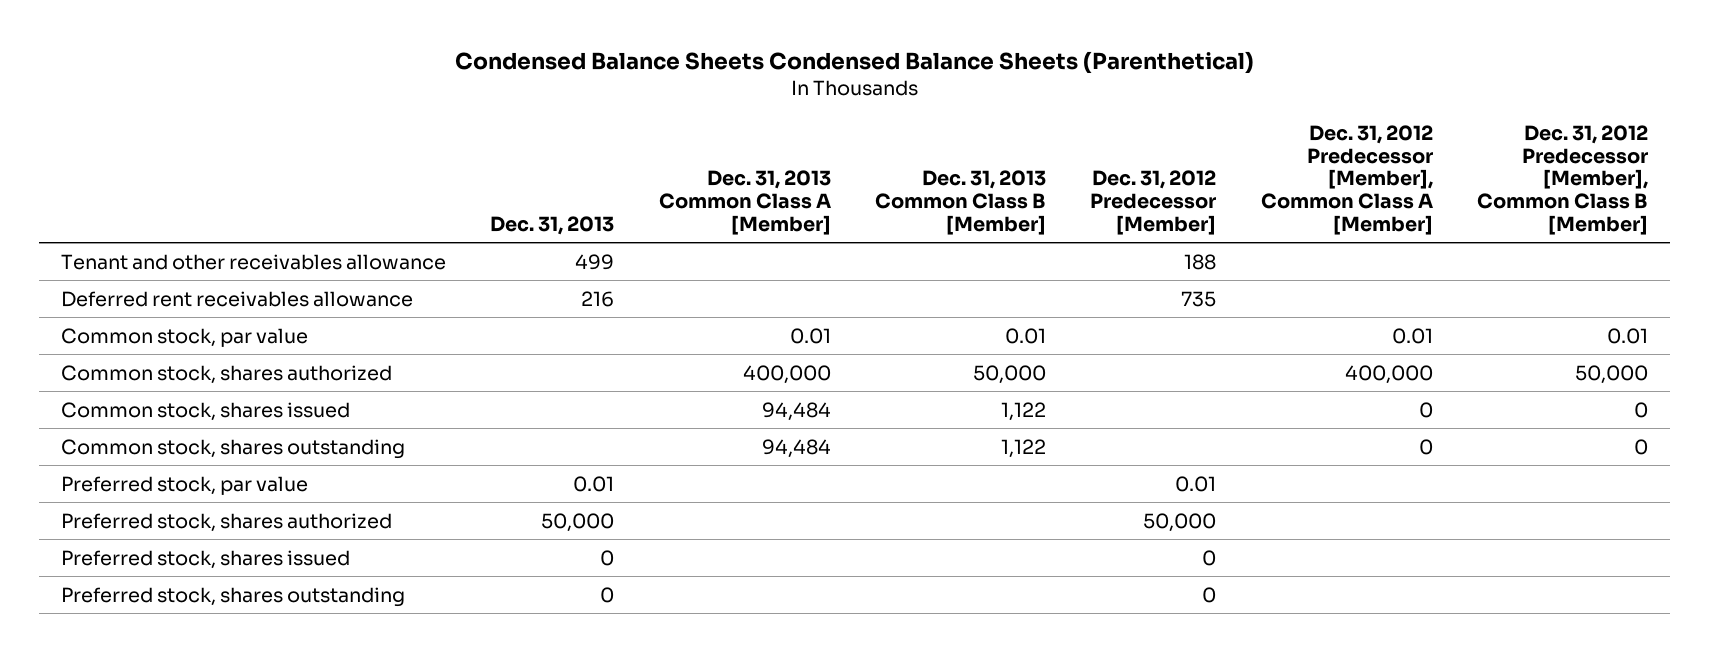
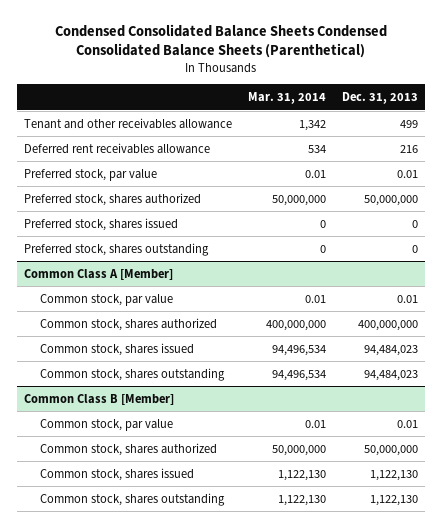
- Condensed Balance Sheets Condensed Balance Sheets (Parenthetical)
+ Condensed Consolidated Balance Sheets Condensed Consolidated Balance Sheets (Parenthetical)
- | Dec. 31, 2013 | Dec. 31, 2013 Common Class A [Member] | Dec. 31, 2013 Common Class B [Member] | Dec. 31, 2012 Predecessor [Member] | Dec. 31, 2012 Predecessor [Member], Common Class A [Member] | Dec. 31, 2012 Predecessor [Member], Common Class B [Member]
+ | Mar. 31, 2014 | Dec. 31, 2013
- Common stock, par value | | 0.01 | 0.01 | | 0.01 | 0.01
- Common stock, shares authorized | | 400,000 | 50,000 | | 400,000 | 50,000
- Common stock, shares issued | | 94,484 | 1,122 | | 0 | 0
- Common stock, shares outstanding | | 94,484 | 1,122 | | 0 | 0
- Preferred stock, shares authorized | 50,000 | | | 50,000 | |
+ Preferred stock, shares authorized | 50,000,000 | 50,000,000
+ Common Class A [Member]
+ Common stock, par value | 0.01 | 0.01
+ Common stock, shares authorized | 400,000,000 | 400,000,000
+ Common stock, shares issued | 94,496,534 | 94,484,023
+ Common stock, shares outstanding | 94,496,534 | 94,484,023
+ Common Class B [Member]
+ Common stock, par value | 0.01 | 0.01
+ Common stock, shares authorized | 50,000,000 | 50,000,000
+ Common stock, shares issued | 1,122,130 | 1,122,130
+ Common stock, shares outstanding | 1,122,130 | 1,122,130

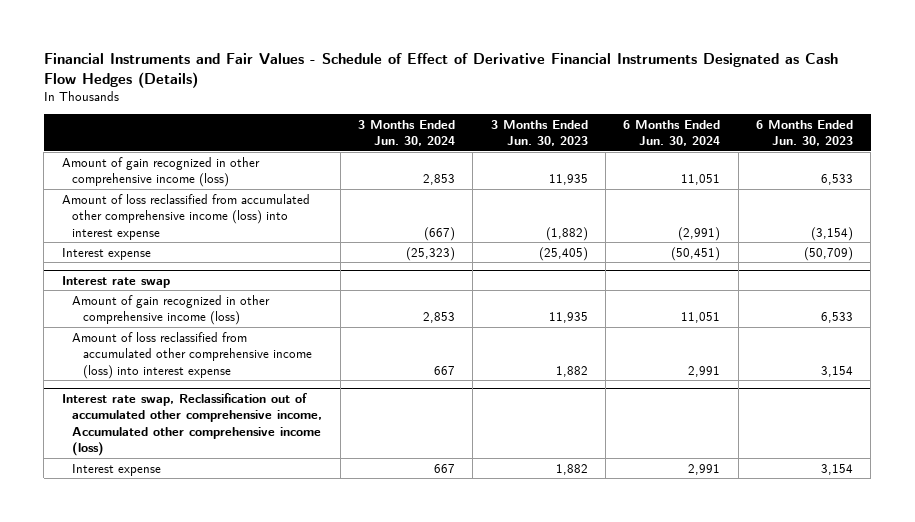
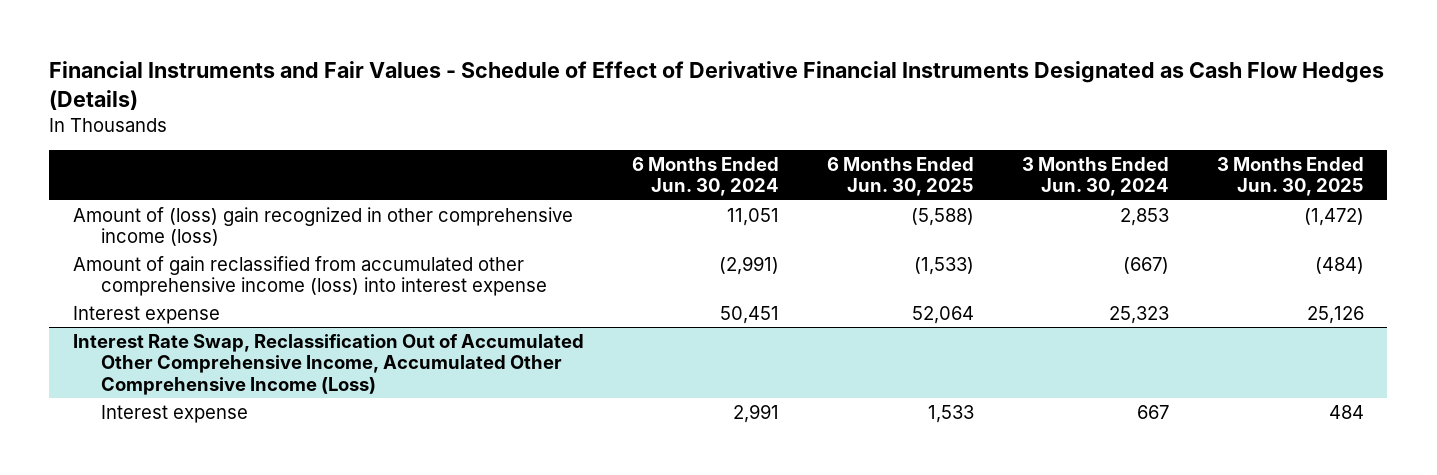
- | 3 Months Ended Jun. 30, 2024 | 3 Months Ended Jun. 30, 2023 | 6 Months Ended Jun. 30, 2024 | 6 Months Ended Jun. 30, 2023
+ | 6 Months Ended Jun. 30, 2024 | 6 Months Ended Jun. 30, 2025 | 3 Months Ended Jun. 30, 2024 | 3 Months Ended Jun. 30, 2025
- Amount of gain recognized in other comprehensive income (loss) | 2,853 | 11,935 | 11,051 | 6,533
- Amount of loss reclassified from accumulated other comprehensive income (loss) into interest expense | (667) | (1,882) | (2,991) | (3,154)
- Interest expense | (25,323) | (25,405) | (50,451) | (50,709)
- Interest rate swap
- Amount of gain recognized in other comprehensive income (loss) | 2,853 | 11,935 | 11,051 | 6,533
- Amount of loss reclassified from accumulated other comprehensive income (loss) into interest expense | 667 | 1,882 | 2,991 | 3,154
- Interest rate swap, Reclassification out of accumulated other comprehensive income, Accumulated other comprehensive income (loss)
+ Amount of (loss) gain recognized in other comprehensive income (loss) | 11,051 | (5,588) | 2,853 | (1,472)
+ Amount of gain reclassified from accumulated other comprehensive income (loss) into interest expense | (2,991) | (1,533) | (667) | (484)
+ Interest expense | 50,451 | 52,064 | 25,323 | 25,126
+ Interest Rate Swap, Reclassification Out of Accumulated Other Comprehensive Income, Accumulated Other Comprehensive Income (Loss)

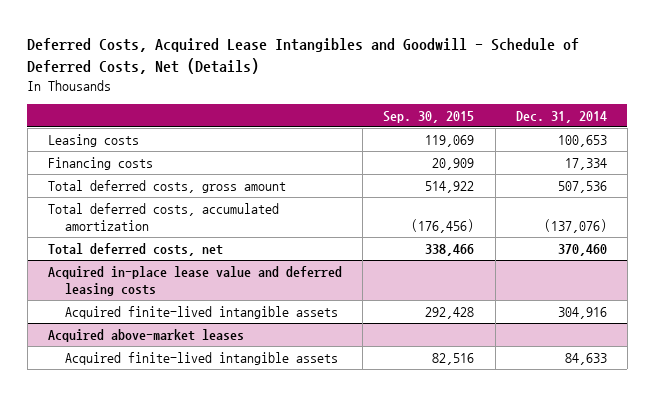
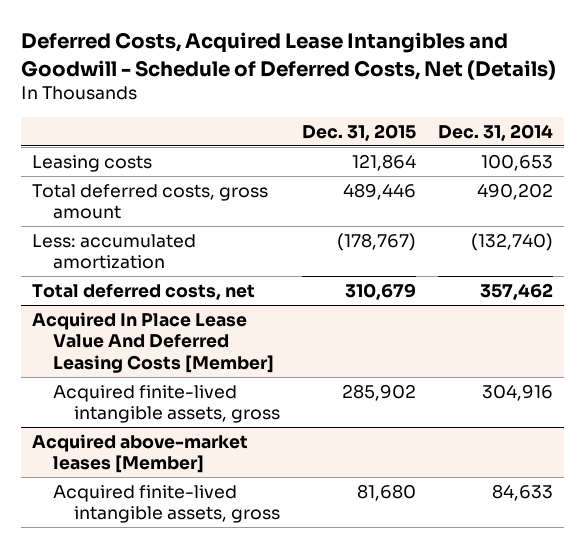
- | Sep. 30, 2015 | Dec. 31, 2014
+ | Dec. 31, 2015 | Dec. 31, 2014
- Financing costs | 20,909 | 17,334
- Total deferred costs, gross amount | 514,922 | 507,536
- Total deferred costs, accumulated amortization | (176,456) | (137,076)
- Total deferred costs, net | 338,466 | 370,460
- Acquired in-place lease value and deferred leasing costs
- Acquired finite-lived intangible assets | 292,428 | 304,916
- Acquired above-market leases
- Acquired finite-lived intangible assets | 82,516 | 84,633
+ Total deferred costs, gross amount | 489,446 | 490,202
+ Less: accumulated amortization | (178,767) | (132,740)
+ Total deferred costs, net | 310,679 | 357,462
+ Acquired In Place Lease Value And Deferred Leasing Costs [Member]
+ Acquired finite-lived intangible assets, gross | 285,902 | 304,916
+ Acquired above-market leases [Member]
+ Acquired finite-lived intangible assets, gross | 81,680 | 84,633

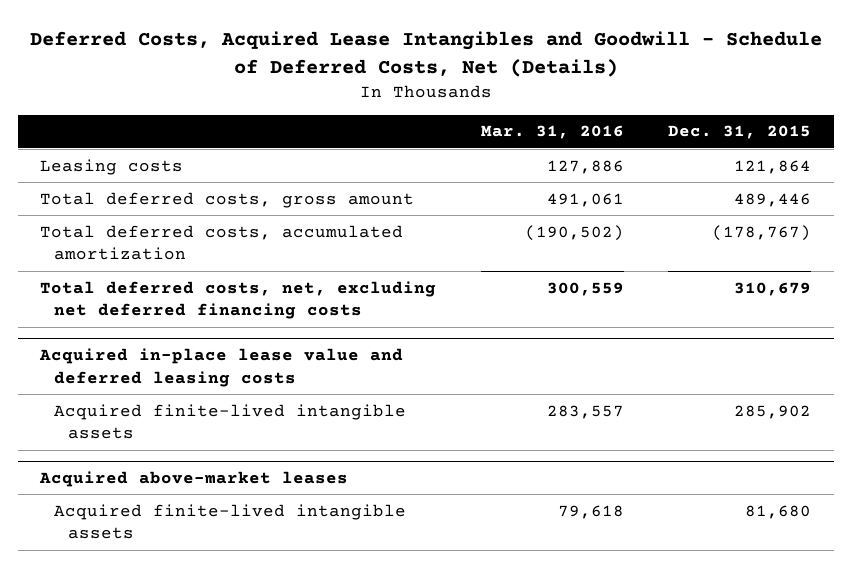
- | Dec. 31, 2015 | Dec. 31, 2014
+ | Mar. 31, 2016 | Dec. 31, 2015
- Less: accumulated amortization | (178,767) | (132,740)
- Total deferred costs, net | 310,679 | 357,462
- Acquired In Place Lease Value And Deferred Leasing Costs [Member]
- Acquired finite-lived intangible assets, gross | 285,902 | 304,916
- Acquired above-market leases [Member]
- Acquired finite-lived intangible assets, gross | 81,680 | 84,633
+ Total deferred costs, accumulated amortization | (190,502) | (178,767)
+ Total deferred costs, net, excluding net deferred financing costs | 300,559 | 310,679
+ Acquired in-place lease value and deferred leasing costs
+ Acquired finite-lived intangible assets | 283,557 | 285,902
+ Acquired above-market leases
+ Acquired finite-lived intangible assets | 79,618 | 81,680

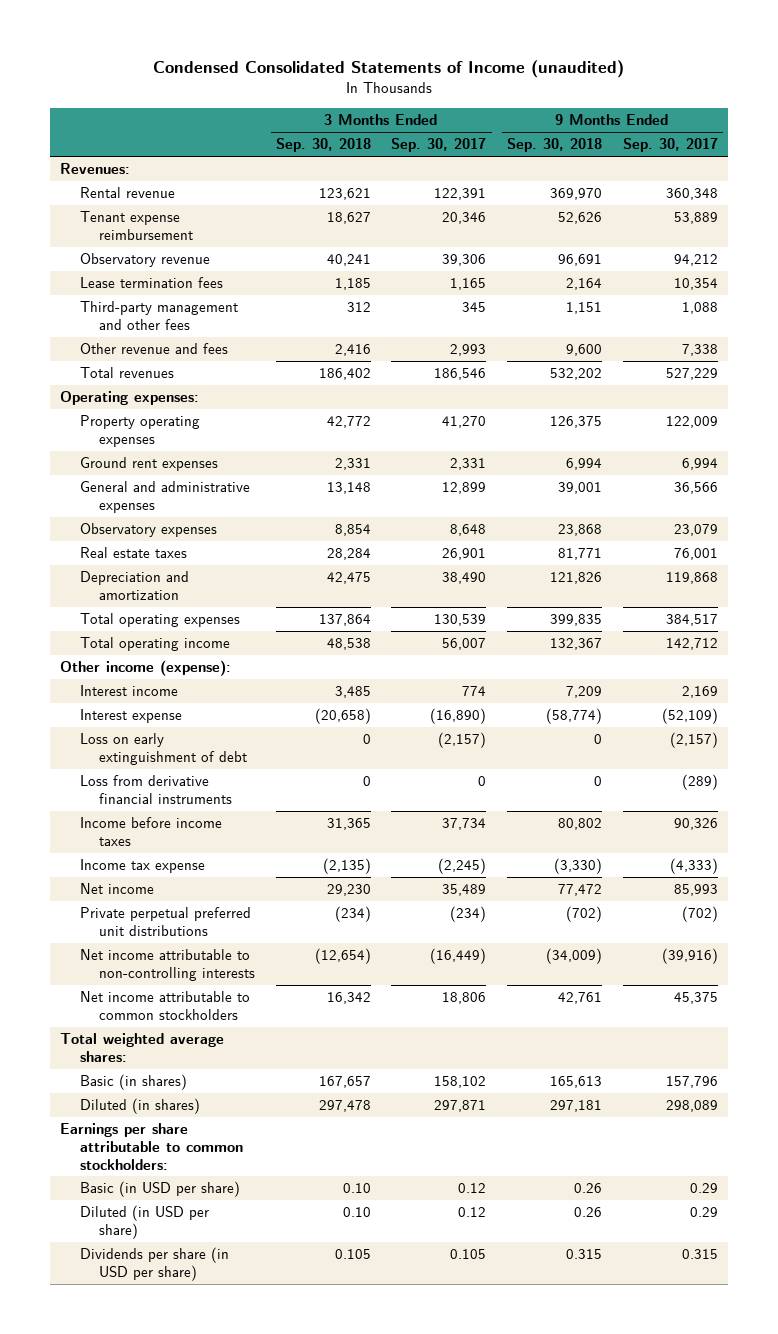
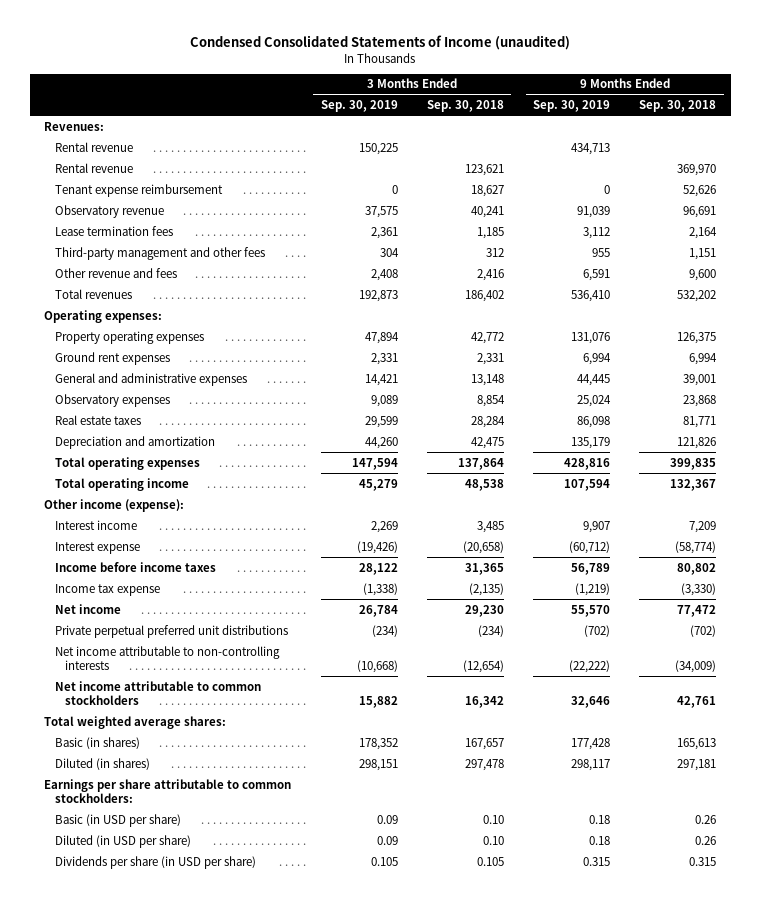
- | 3 Months Ended Sep. 30, 2018 | 3 Months Ended Sep. 30, 2017 | 9 Months Ended Sep. 30, 2018 | 9 Months Ended Sep. 30, 2017
+ | 3 Months Ended Sep. 30, 2019 | 3 Months Ended Sep. 30, 2018 | 9 Months Ended Sep. 30, 2019 | 9 Months Ended Sep. 30, 2018
+ Rental revenue | 150,225 | | 434,713 |
- Loss on early extinguishment of debt | 0 | (2,157) | 0 | (2,157)
- Loss from derivative financial instruments | 0 | 0 | 0 | (289)

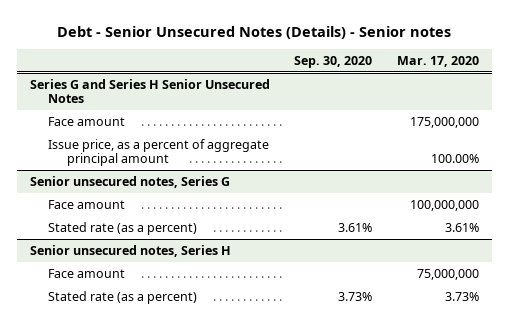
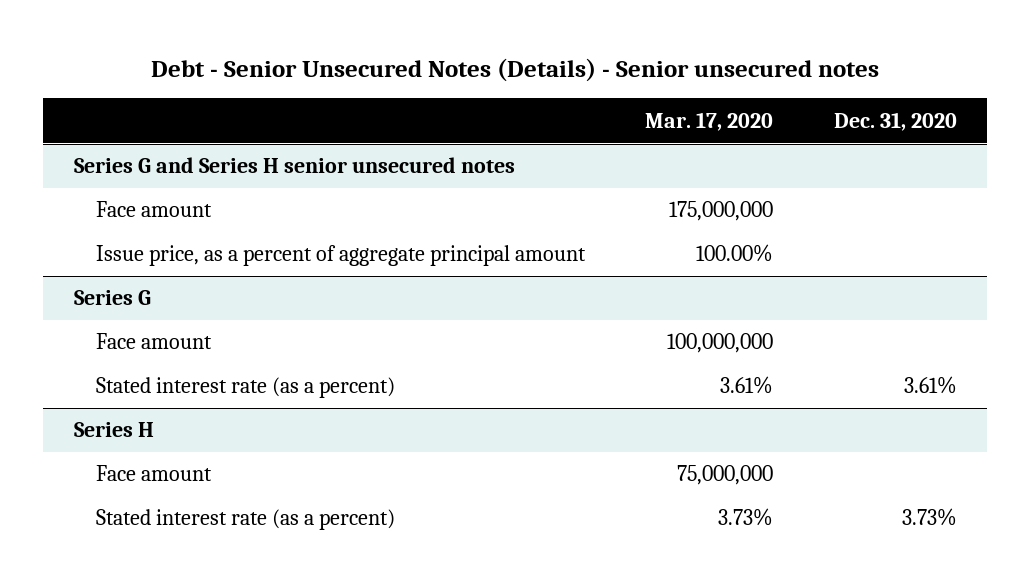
- Debt - Senior Unsecured Notes (Details) - Senior notes
+ Debt - Senior Unsecured Notes (Details) - Senior unsecured notes
- | Sep. 30, 2020 | Mar. 17, 2020
+ | Mar. 17, 2020 | Dec. 31, 2020
- Series G and Series H Senior Unsecured Notes
+ Series G and Series H senior unsecured notes
- Senior unsecured notes, Series G
+ Series G
- Stated rate (as a percent) | 3.61% | 3.61%
- Senior unsecured notes, Series H
+ Stated interest rate (as a percent) | 3.61% | 3.61%
+ Series H
- Stated rate (as a percent) | 3.73% | 3.73%
+ Stated interest rate (as a percent) | 3.73% | 3.73%

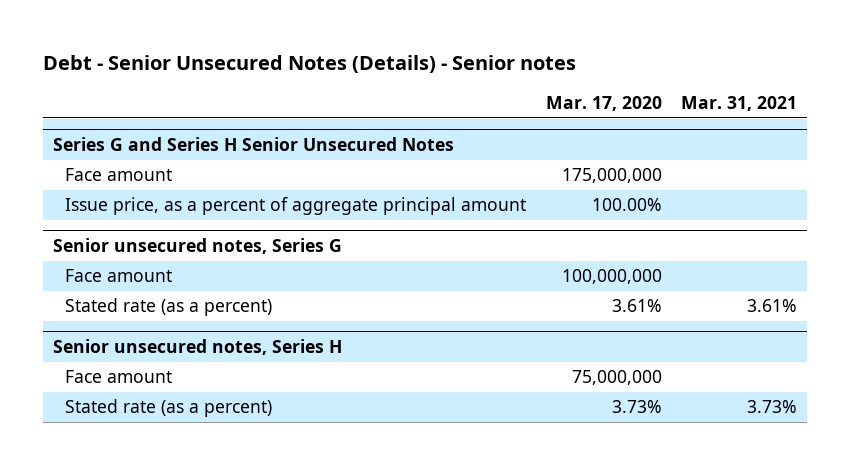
- Debt - Senior Unsecured Notes (Details) - Senior unsecured notes
+ Debt - Senior Unsecured Notes (Details) - Senior notes
- | Mar. 17, 2020 | Dec. 31, 2020
+ | Mar. 17, 2020 | Mar. 31, 2021
- Series G and Series H senior unsecured notes
+ Series G and Series H Senior Unsecured Notes
- Series G
+ Senior unsecured notes, Series G
- Stated interest rate (as a percent) | 3.61% | 3.61%
- Series H
+ Stated rate (as a percent) | 3.61% | 3.61%
+ Senior unsecured notes, Series H
- Stated interest rate (as a percent) | 3.73% | 3.73%
+ Stated rate (as a percent) | 3.73% | 3.73%

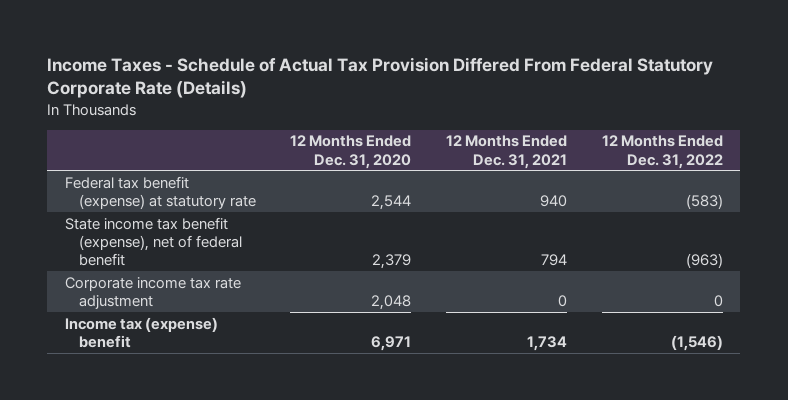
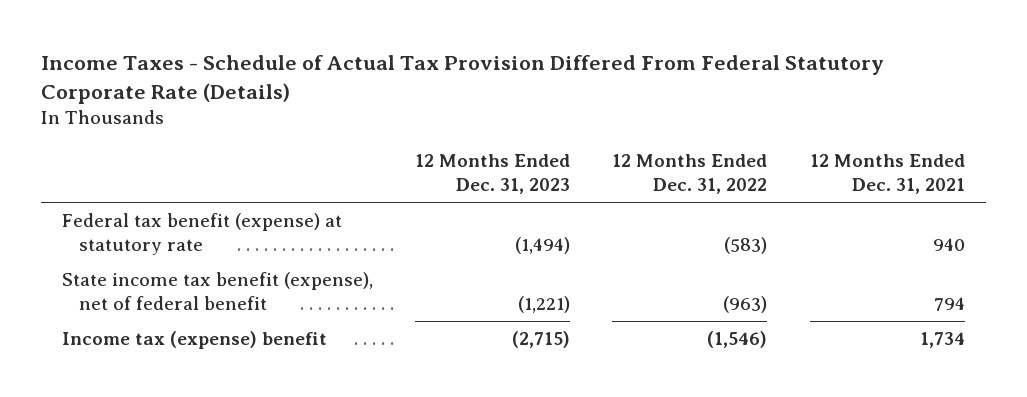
- | 12 Months Ended Dec. 31, 2020 | 12 Months Ended Dec. 31, 2021 | 12 Months Ended Dec. 31, 2022
+ | 12 Months Ended Dec. 31, 2023 | 12 Months Ended Dec. 31, 2022 | 12 Months Ended Dec. 31, 2021
- Corporate income tax rate adjustment | 2,048 | 0 | 0

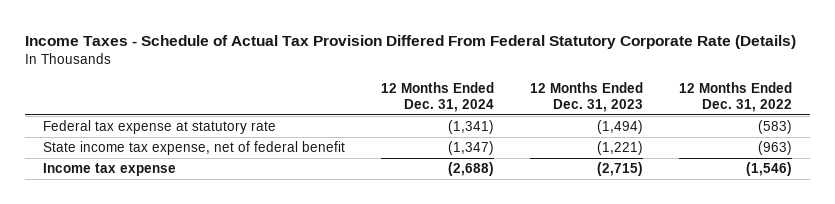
- | 12 Months Ended Dec. 31, 2023 | 12 Months Ended Dec. 31, 2022 | 12 Months Ended Dec. 31, 2021
+ | 12 Months Ended Dec. 31, 2024 | 12 Months Ended Dec. 31, 2023 | 12 Months Ended Dec. 31, 2022
- Federal tax benefit (expense) at statutory rate | (1,494) | (583) | 940
- State income tax benefit (expense), net of federal benefit | (1,221) | (963) | 794
- Income tax (expense) benefit | (2,715) | (1,546) | 1,734
+ Federal tax expense at statutory rate | (1,341) | (1,494) | (583)
+ State income tax expense, net of federal benefit | (1,347) | (1,221) | (963)
+ Income tax expense | (2,688) | (2,715) | (1,546)

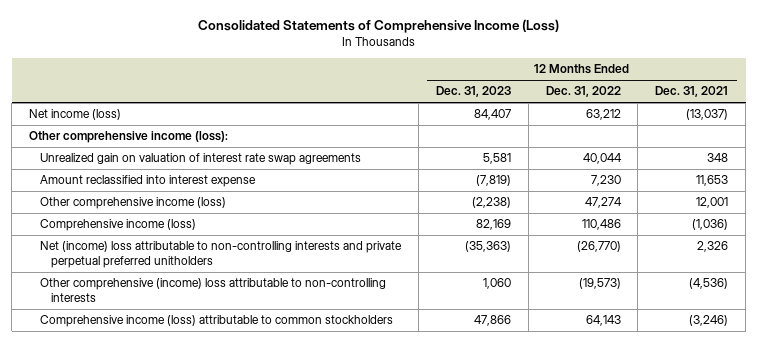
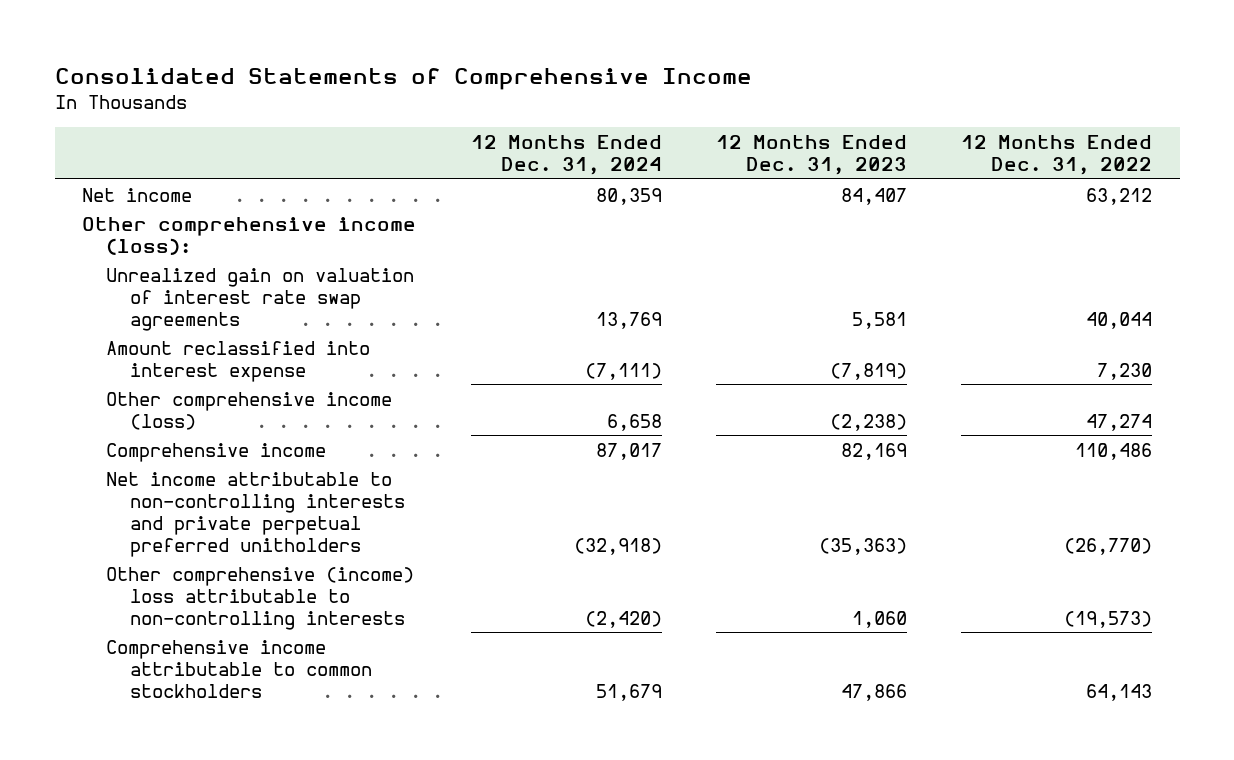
- Consolidated Statements of Comprehensive Income (Loss)
+ Consolidated Statements of Comprehensive Income
- | 12 Months Ended Dec. 31, 2023 | 12 Months Ended Dec. 31, 2022 | 12 Months Ended Dec. 31, 2021
+ | 12 Months Ended Dec. 31, 2024 | 12 Months Ended Dec. 31, 2023 | 12 Months Ended Dec. 31, 2022
- Net income (loss) | 84,407 | 63,212 | (13,037)
+ Net income | 80,359 | 84,407 | 63,212
- Comprehensive income (loss) | 82,169 | 110,486 | (1,036)
- Net (income) loss attributable to non-controlling interests and private perpetual preferred unitholders | (35,363) | (26,770) | 2,326
+ Comprehensive income | 87,017 | 82,169 | 110,486
+ Net income attributable to non-controlling interests and private perpetual preferred unitholders | (32,918) | (35,363) | (26,770)
- Comprehensive income (loss) attributable to common stockholders | 47,866 | 64,143 | (3,246)
+ Comprehensive income attributable to common stockholders | 51,679 | 47,866 | 64,143

